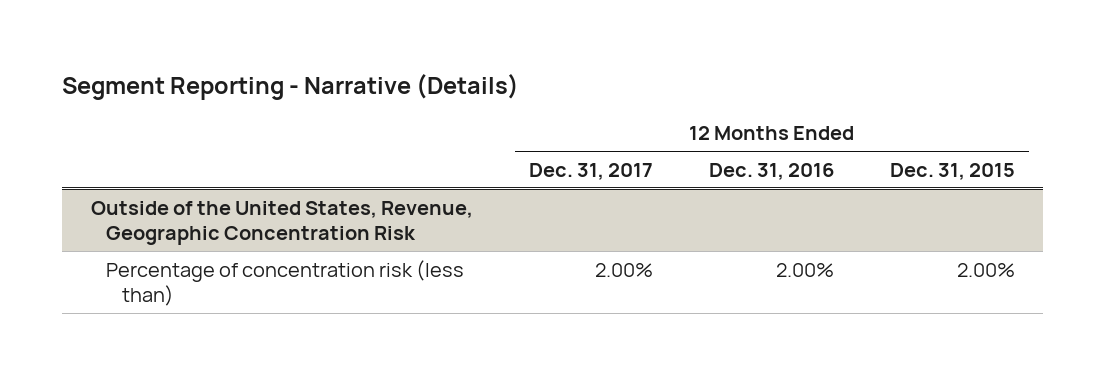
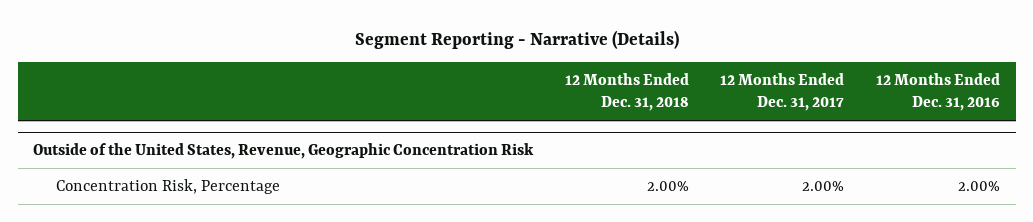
- | 12 Months Ended Dec. 31, 2017 | 12 Months Ended Dec. 31, 2016 | 12 Months Ended Dec. 31, 2015
+ | 12 Months Ended Dec. 31, 2018 | 12 Months Ended Dec. 31, 2017 | 12 Months Ended Dec. 31, 2016
@ Outside of the United States, Revenue, Geographic Concentration Risk
- Percentage of concentration risk (less than) | 2.00% | 2.00% | 2.00%
+ Concentration Risk, Percentage | 2.00% | 2.00% | 2.00%

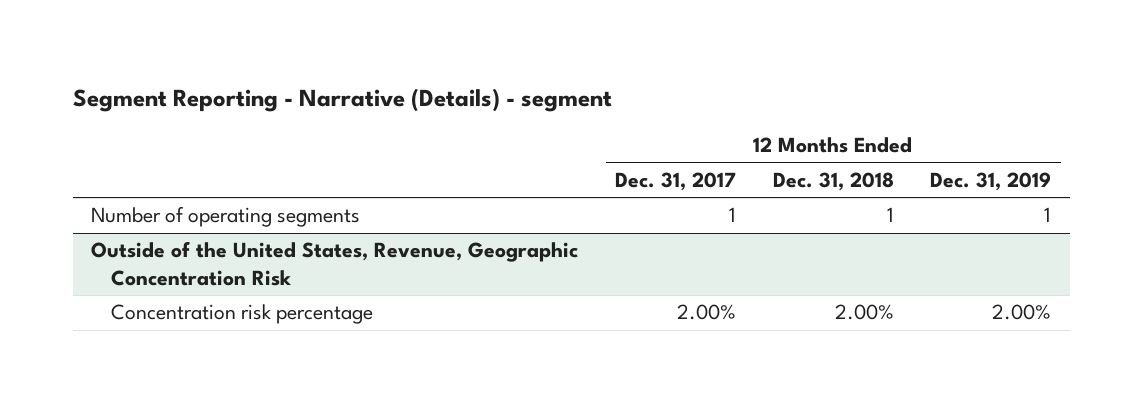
- Segment Reporting - Narrative (Details)
+ Segment Reporting - Narrative (Details) - segment
- | 12 Months Ended Dec. 31, 2018 | 12 Months Ended Dec. 31, 2017 | 12 Months Ended Dec. 31, 2016
+ | 12 Months Ended Dec. 31, 2017 | 12 Months Ended Dec. 31, 2018 | 12 Months Ended Dec. 31, 2019
+ Number of operating segments | 1 | 1 | 1
@ Outside of the United States, Revenue, Geographic Concentration Risk
- Concentration Risk, Percentage | 2.00% | 2.00% | 2.00%
+ Concentration risk percentage | 2.00% | 2.00% | 2.00%

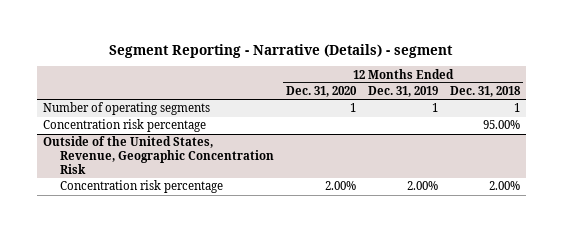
- | 12 Months Ended Dec. 31, 2017 | 12 Months Ended Dec. 31, 2018 | 12 Months Ended Dec. 31, 2019
+ | 12 Months Ended Dec. 31, 2020 | 12 Months Ended Dec. 31, 2019 | 12 Months Ended Dec. 31, 2018
+ Concentration risk percentage | | | 95.00%

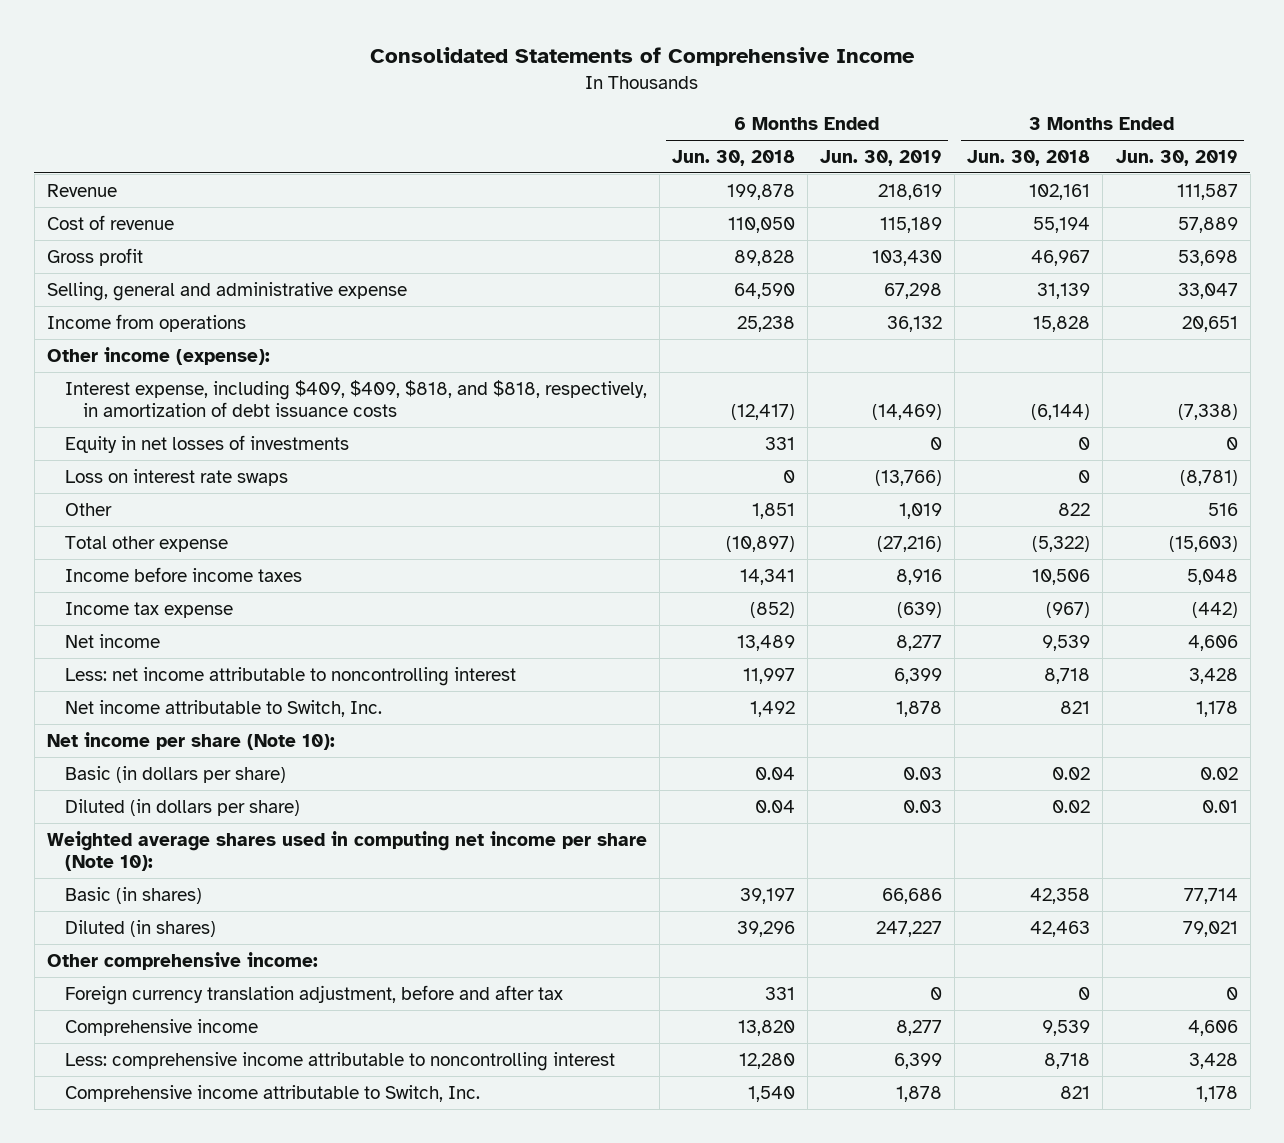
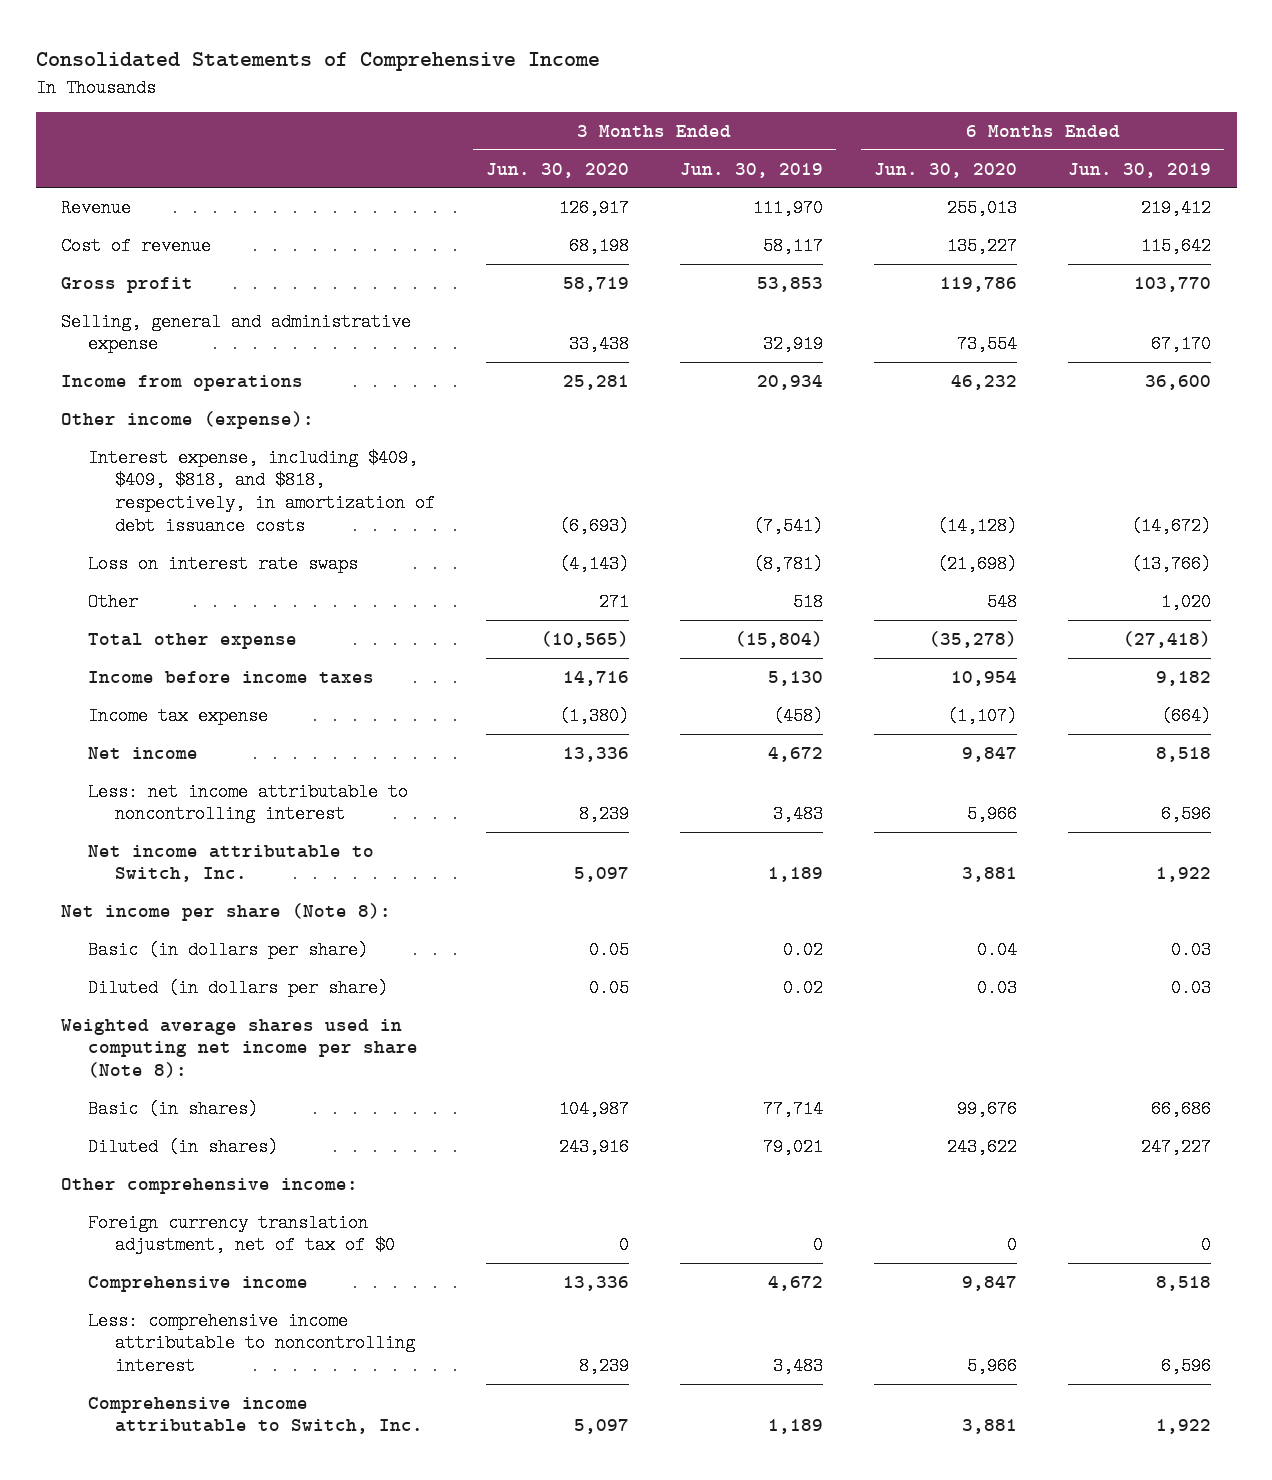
- | 6 Months Ended Jun. 30, 2018 | 6 Months Ended Jun. 30, 2019 | 3 Months Ended Jun. 30, 2018 | 3 Months Ended Jun. 30, 2019
+ | 3 Months Ended Jun. 30, 2020 | 3 Months Ended Jun. 30, 2019 | 6 Months Ended Jun. 30, 2020 | 6 Months Ended Jun. 30, 2019
- Revenue | 199,878 | 218,619 | 102,161 | 111,587
- Cost of revenue | 110,050 | 115,189 | 55,194 | 57,889
- Gross profit | 89,828 | 103,430 | 46,967 | 53,698
- Selling, general and administrative expense | 64,590 | 67,298 | 31,139 | 33,047
- Income from operations | 25,238 | 36,132 | 15,828 | 20,651
+ Revenue | 126,917 | 111,970 | 255,013 | 219,412
+ Cost of revenue | 68,198 | 58,117 | 135,227 | 115,642
+ Gross profit | 58,719 | 53,853 | 119,786 | 103,770
+ Selling, general and administrative expense | 33,438 | 32,919 | 73,554 | 67,170
+ Income from operations | 25,281 | 20,934 | 46,232 | 36,600
- Interest expense, including $409, $409, $818, and $818, respectively, in amortization of debt issuance costs | (12,417) | (14,469) | (6,144) | (7,338)
- Equity in net losses of investments | 331 | 0 | 0 | 0
+ Interest expense, including $409, $409, $818, and $818, respectively, in amortization of debt issuance costs | (6,693) | (7,541) | (14,128) | (14,672)
- Other | 1,851 | 1,019 | 822 | 516
- Total other expense | (10,897) | (27,216) | (5,322) | (15,603)
- Income before income taxes | 14,341 | 8,916 | 10,506 | 5,048
- Income tax expense | (852) | (639) | (967) | (442)
- Net income | 13,489 | 8,277 | 9,539 | 4,606
- Less: net income attributable to noncontrolling interest | 11,997 | 6,399 | 8,718 | 3,428
- Net income attributable to Switch, Inc. | 1,492 | 1,878 | 821 | 1,178
- Net income per share (Note 10):
+ Other | 271 | 518 | 548 | 1,020
+ Total other expense | (10,565) | (15,804) | (35,278) | (27,418)
+ Income before income taxes | 14,716 | 5,130 | 10,954 | 9,182
+ Income tax expense | (1,380) | (458) | (1,107) | (664)
+ Net income | 13,336 | 4,672 | 9,847 | 8,518
+ Less: net income attributable to noncontrolling interest | 8,239 | 3,483 | 5,966 | 6,596
+ Net income attributable to Switch, Inc. | 5,097 | 1,189 | 3,881 | 1,922
+ Net income per share (Note 8):
- Diluted (in dollars per share) | 0.04 | 0.03 | 0.02 | 0.01
- Weighted average shares used in computing net income per share (Note 10):
+ Diluted (in dollars per share) | 0.05 | 0.02 | 0.03 | 0.03
+ Weighted average shares used in computing net income per share (Note 8):
- Foreign currency translation adjustment, before and after tax | 331 | 0 | 0 | 0
- Comprehensive income | 13,820 | 8,277 | 9,539 | 4,606
- Less: comprehensive income attributable to noncontrolling interest | 12,280 | 6,399 | 8,718 | 3,428
- Comprehensive income attributable to Switch, Inc. | 1,540 | 1,878 | 821 | 1,178
+ Foreign currency translation adjustment, net of tax of $0 | 0 | 0 | 0 | 0
+ Comprehensive income | 13,336 | 4,672 | 9,847 | 8,518
+ Less: comprehensive income attributable to noncontrolling interest | 8,239 | 3,483 | 5,966 | 6,596
+ Comprehensive income attributable to Switch, Inc. | 5,097 | 1,189 | 3,881 | 1,922

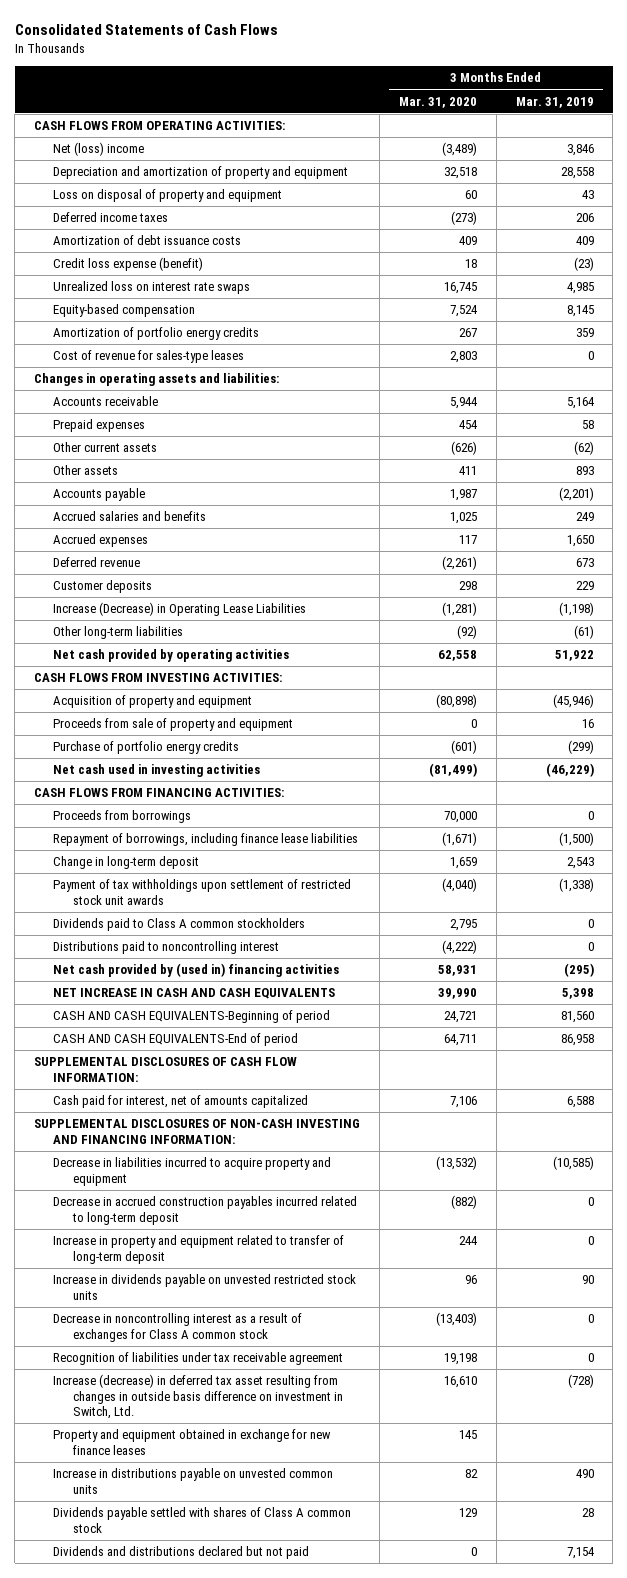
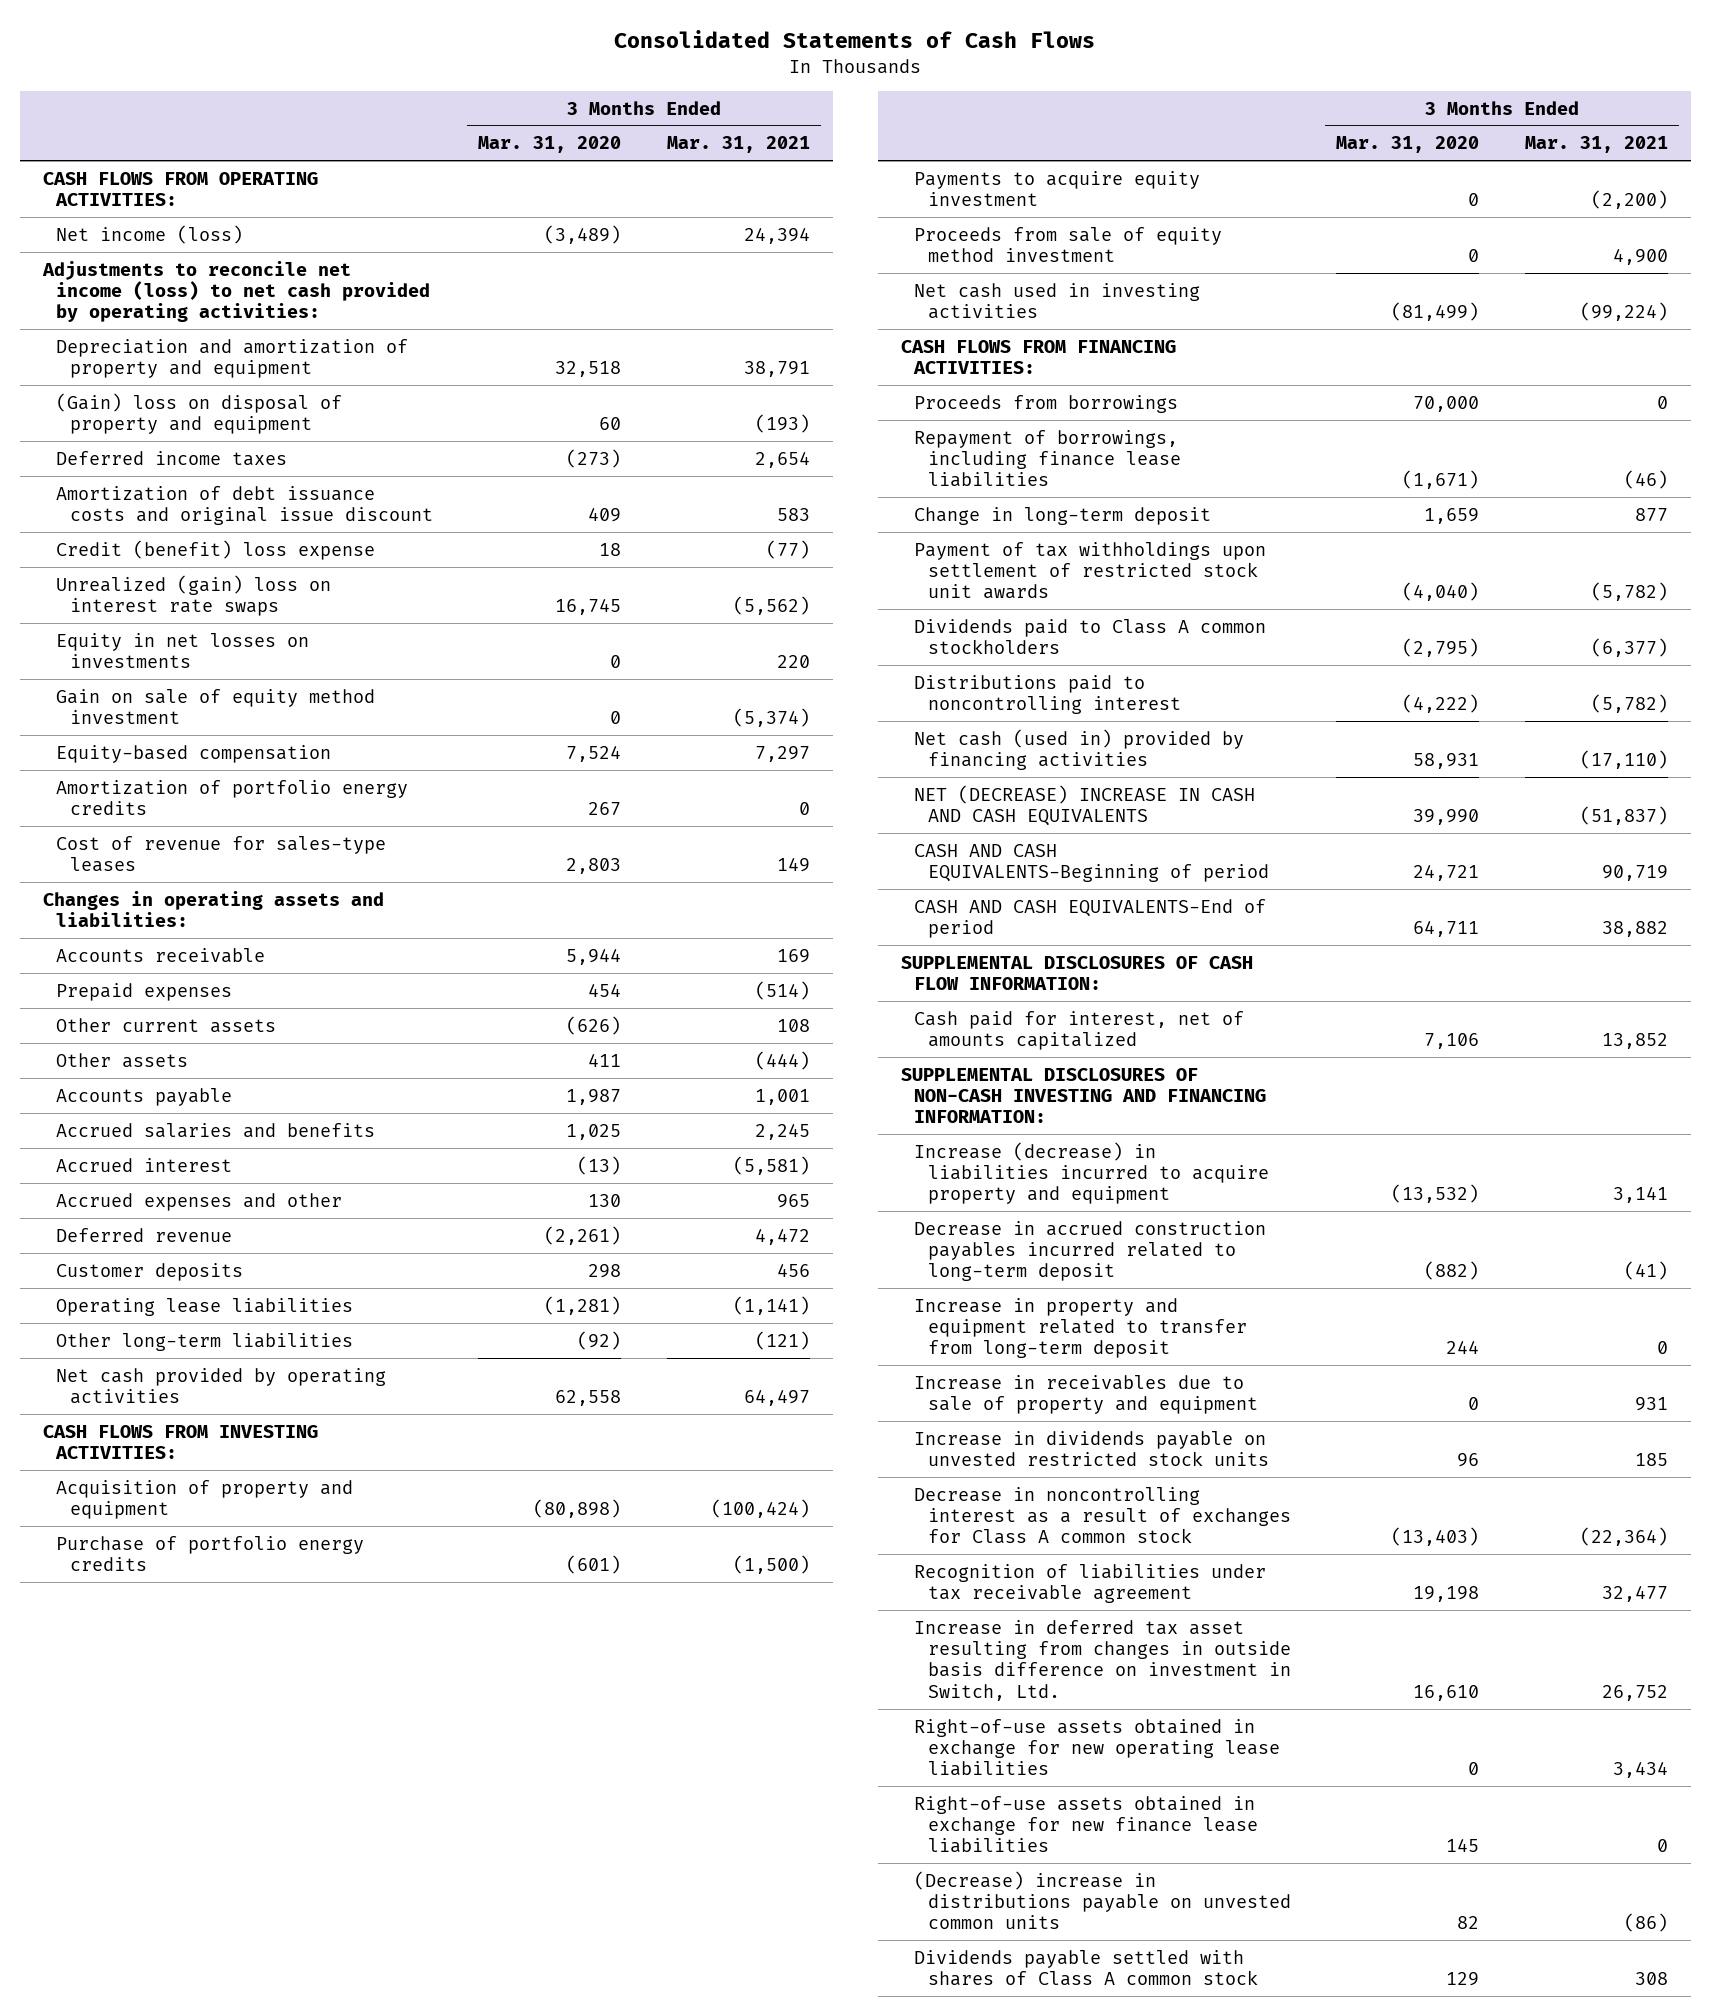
- | 3 Months Ended Mar. 31, 2020 | 3 Months Ended Mar. 31, 2019
+ | 3 Months Ended Mar. 31, 2020 | 3 Months Ended Mar. 31, 2021
- Net (loss) income | (3,489) | 3,846
+ Net income (loss) | (3,489) | 24,394
+ Adjustments to reconcile net income (loss) to net cash provided by operating activities:
- Loss on disposal of property and equipment | 60 | 43
+ (Gain) loss on disposal of property and equipment | 60 | (193)
- Amortization of debt issuance costs | 409 | 409
- Credit loss expense (benefit) | 18 | (23)
- Unrealized loss on interest rate swaps | 16,745 | 4,985
+ Amortization of debt issuance costs and original issue discount | 409 | 583
+ Credit (benefit) loss expense | 18 | (77)
+ Unrealized (gain) loss on interest rate swaps | 16,745 | (5,562)
+ Equity in net losses on investments | 0 | 220
+ Gain on sale of equity method investment | 0 | (5,374)
- Accrued expenses | 117 | 1,650
+ Accrued interest | (13) | (5,581)
+ Accrued expenses and other | 130 | 965
- Increase (Decrease) in Operating Lease Liabilities | (1,281) | (1,198)
+ Operating lease liabilities | (1,281) | (1,141)
- Proceeds from sale of property and equipment | 0 | 16
+ Payments to acquire equity investment | 0 | (2,200)
+ Proceeds from sale of equity method investment | 0 | 4,900
- Dividends paid to Class A common stockholders | 2,795 | 0
+ Dividends paid to Class A common stockholders | (2,795) | (6,377)
- Net cash provided by (used in) financing activities | 58,931 | (295)
- NET INCREASE IN CASH AND CASH EQUIVALENTS | 39,990 | 5,398
+ Net cash (used in) provided by financing activities | 58,931 | (17,110)
+ NET (DECREASE) INCREASE IN CASH AND CASH EQUIVALENTS | 39,990 | (51,837)
- Decrease in liabilities incurred to acquire property and equipment | (13,532) | (10,585)
+ Increase (decrease) in liabilities incurred to acquire property and equipment | (13,532) | 3,141
- Increase in property and equipment related to transfer of long-term deposit | 244 | 0
+ Increase in property and equipment related to transfer from long-term deposit | 244 | 0
+ Increase in receivables due to sale of property and equipment | 0 | 931
- Increase (decrease) in deferred tax asset resulting from changes in outside basis difference on investment in Switch, Ltd. | 16,610 | (728)
- Property and equipment obtained in exchange for new finance leases | 145 |
- Increase in distributions payable on unvested common units | 82 | 490
+ Increase in deferred tax asset resulting from changes in outside basis difference on investment in Switch, Ltd. | 16,610 | 26,752
+ Right-of-use assets obtained in exchange for new operating lease liabilities | 0 | 3,434
+ Right-of-use assets obtained in exchange for new finance lease liabilities | 145 | 0
+ (Decrease) increase in distributions payable on unvested common units | 82 | (86)
- Dividends and distributions declared but not paid | 0 | 7,154

